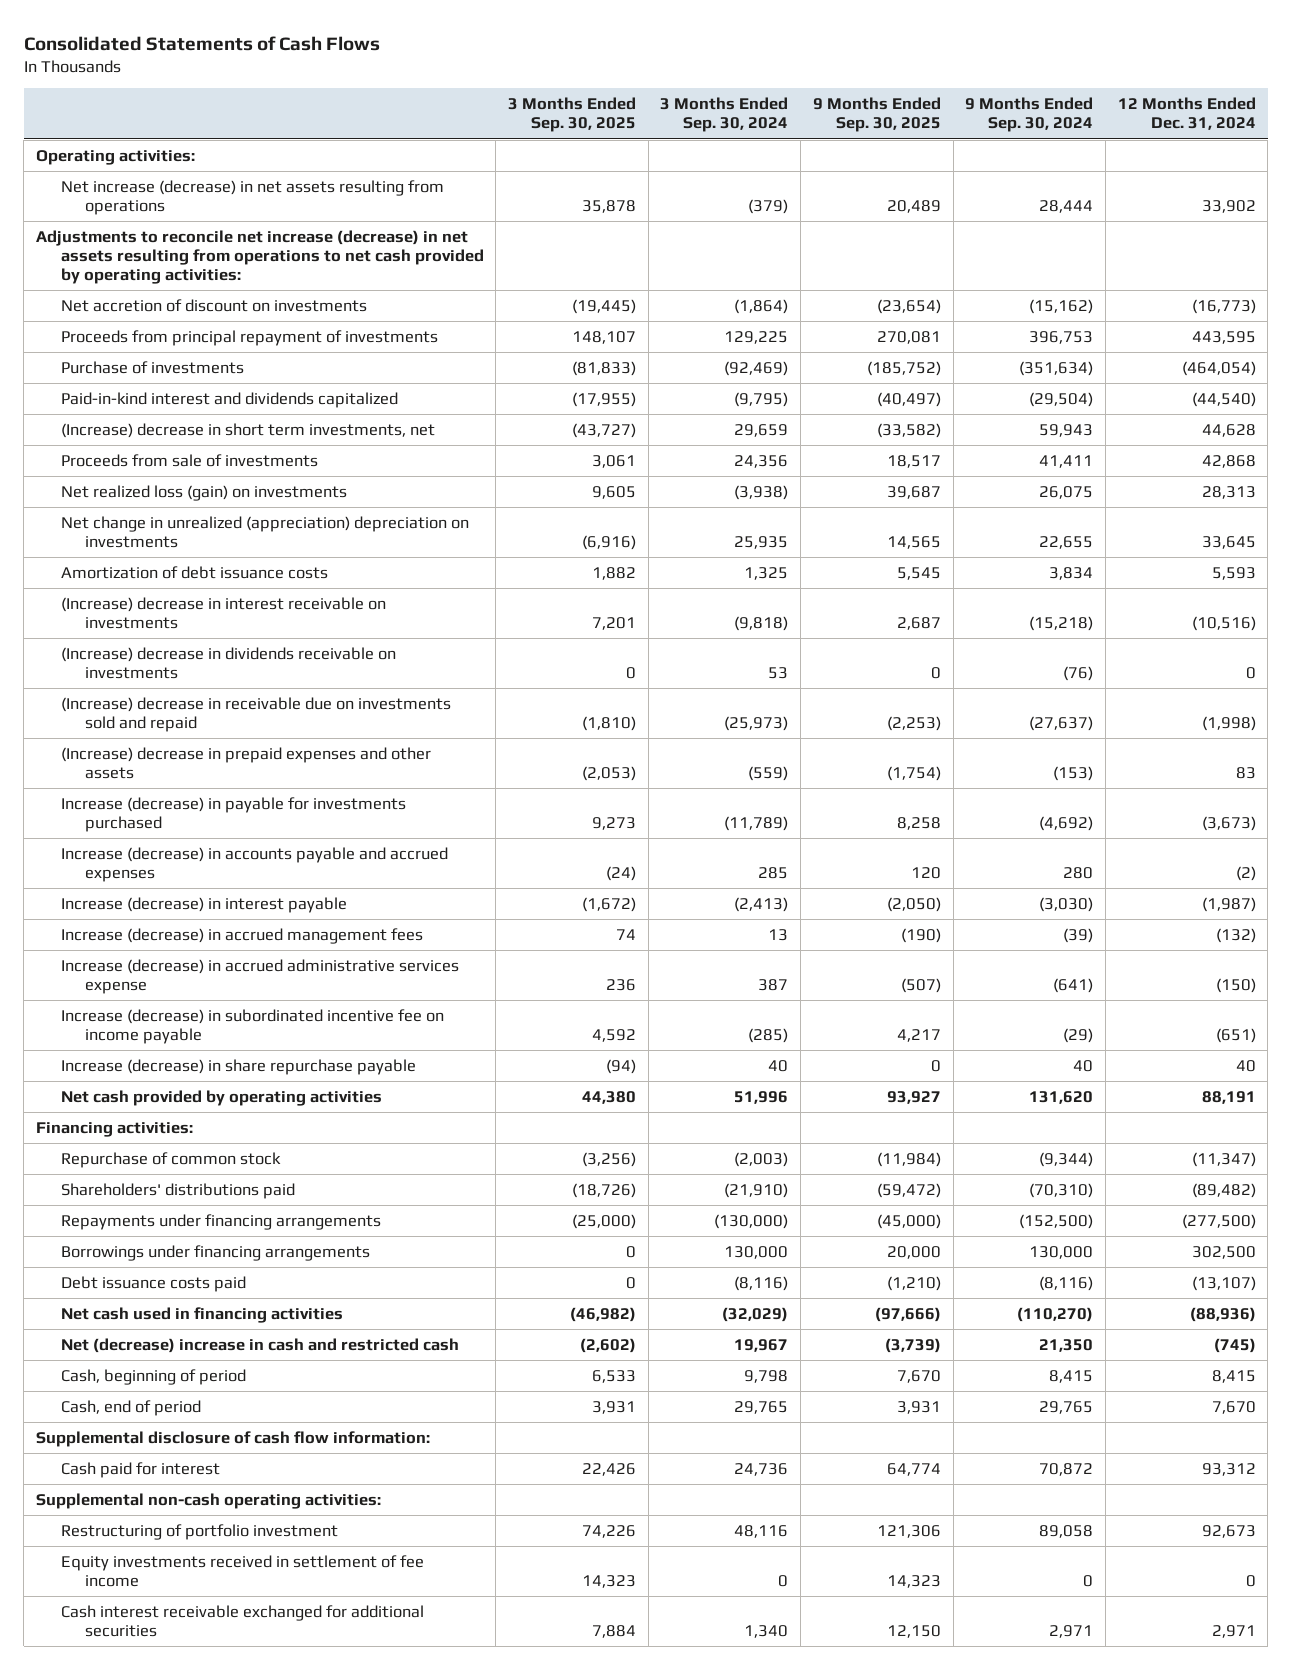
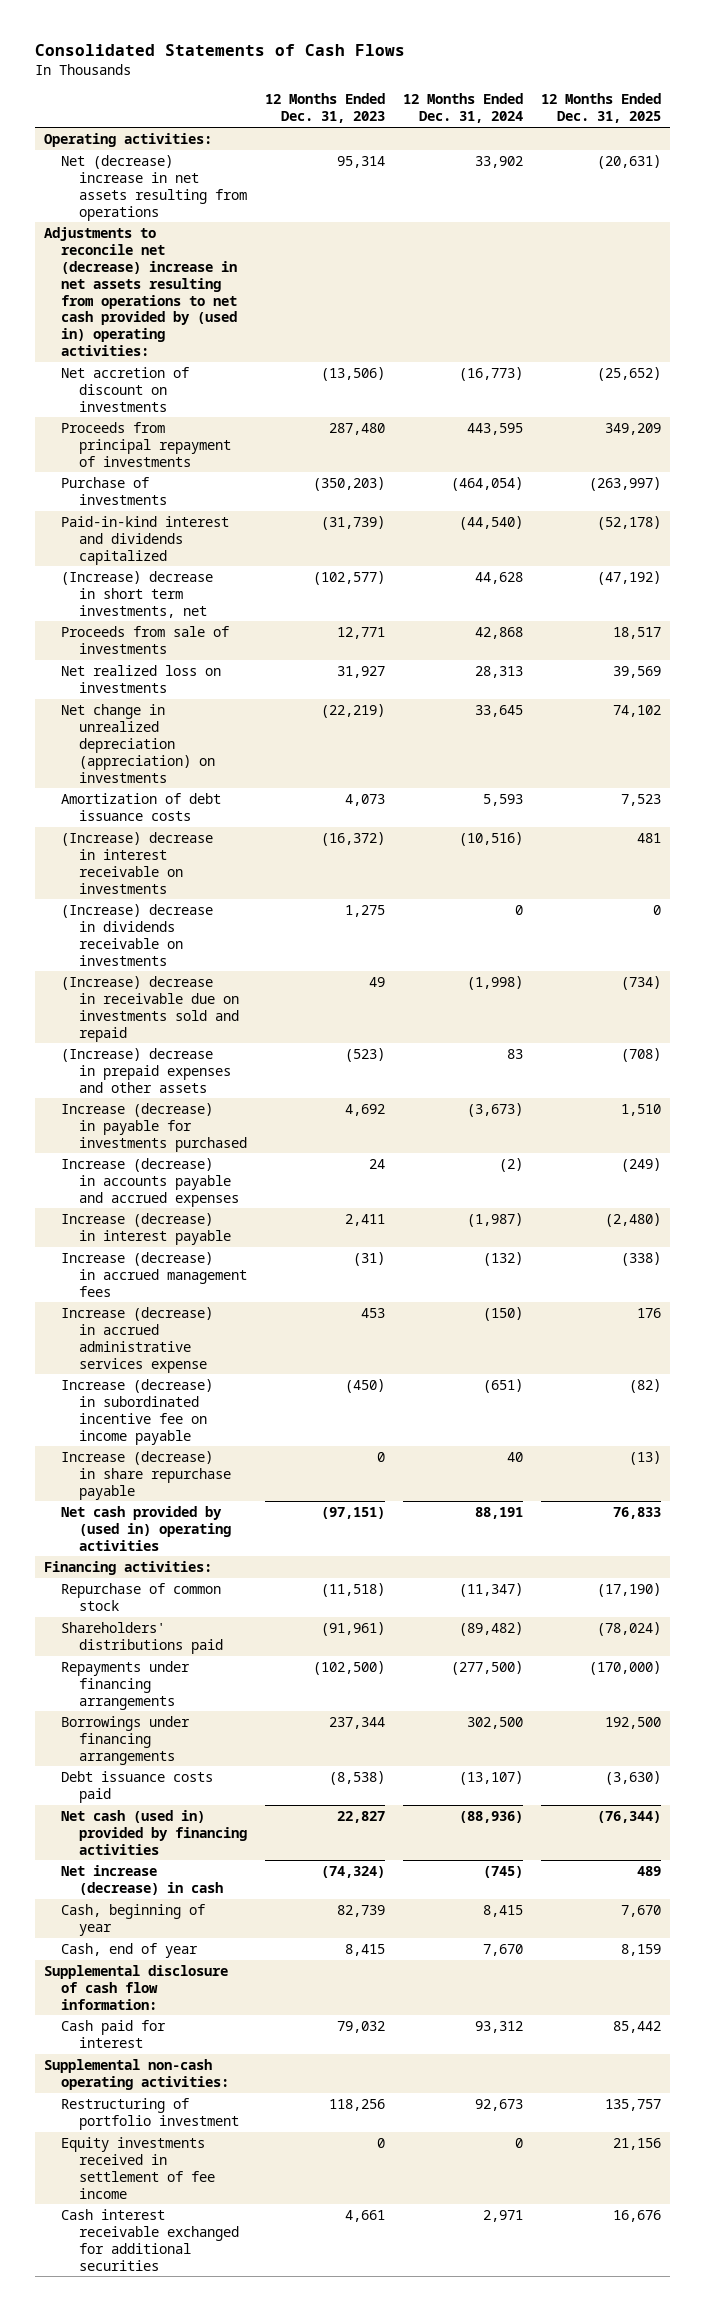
- | 3 Months Ended Sep. 30, 2025 | 3 Months Ended Sep. 30, 2024 | 9 Months Ended Sep. 30, 2025 | 9 Months Ended Sep. 30, 2024 | 12 Months Ended Dec. 31, 2024
+ | 12 Months Ended Dec. 31, 2023 | 12 Months Ended Dec. 31, 2024 | 12 Months Ended Dec. 31, 2025
- Net increase (decrease) in net assets resulting from operations | 35,878 | (379) | 20,489 | 28,444 | 33,902
- Adjustments to reconcile net increase (decrease) in net assets resulting from operations to net cash provided by operating activities:
+ Net (decrease) increase in net assets resulting from operations | 95,314 | 33,902 | (20,631)
+ Adjustments to reconcile net (decrease) increase in net assets resulting from operations to net cash provided by (used in) operating activities:
- Net realized loss (gain) on investments | 9,605 | (3,938) | 39,687 | 26,075 | 28,313
- Net change in unrealized (appreciation) depreciation on investments | (6,916) | 25,935 | 14,565 | 22,655 | 33,645
+ Net realized loss on investments | 31,927 | 28,313 | 39,569
+ Net change in unrealized depreciation (appreciation) on investments | (22,219) | 33,645 | 74,102
- Net cash provided by operating activities | 44,380 | 51,996 | 93,927 | 131,620 | 88,191
+ Net cash provided by (used in) operating activities | (97,151) | 88,191 | 76,833
- Net cash used in financing activities | (46,982) | (32,029) | (97,666) | (110,270) | (88,936)
- Net (decrease) increase in cash and restricted cash | (2,602) | 19,967 | (3,739) | 21,350 | (745)
- Cash, beginning of period | 6,533 | 9,798 | 7,670 | 8,415 | 8,415
- Cash, end of period | 3,931 | 29,765 | 3,931 | 29,765 | 7,670
+ Net cash (used in) provided by financing activities | 22,827 | (88,936) | (76,344)
+ Net increase (decrease) in cash | (74,324) | (745) | 489
+ Cash, beginning of year | 82,739 | 8,415 | 7,670
+ Cash, end of year | 8,415 | 7,670 | 8,159

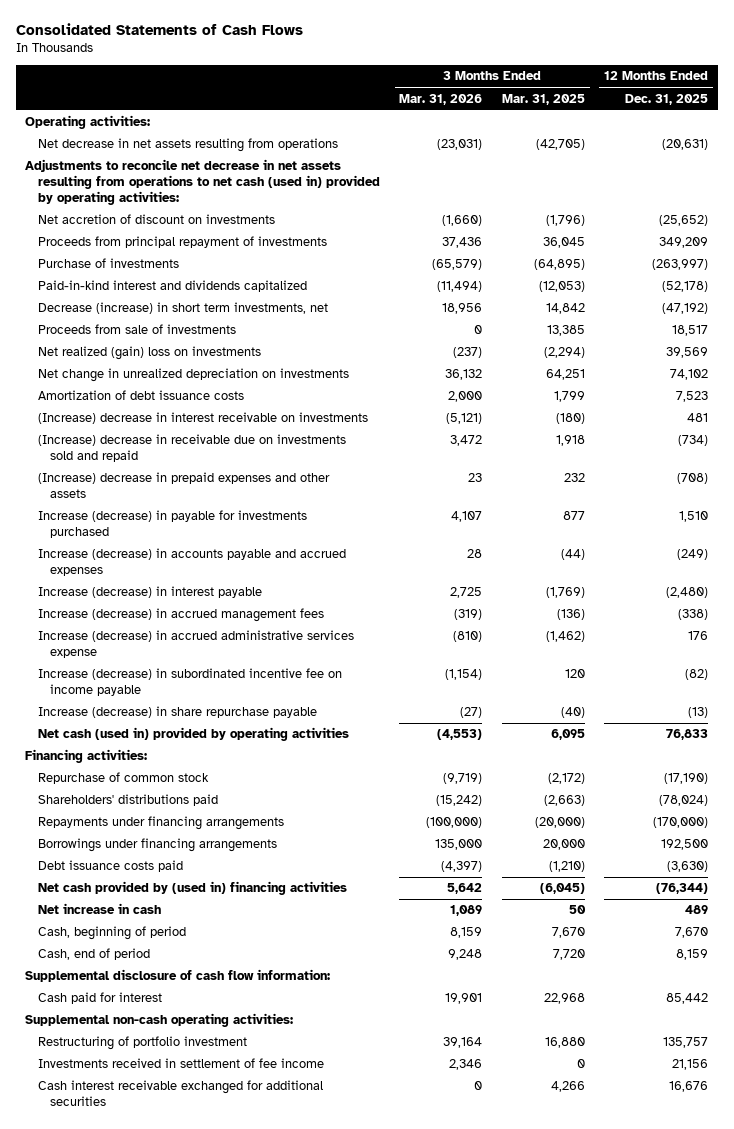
- | 12 Months Ended Dec. 31, 2023 | 12 Months Ended Dec. 31, 2024 | 12 Months Ended Dec. 31, 2025
+ | 3 Months Ended Mar. 31, 2026 | 3 Months Ended Mar. 31, 2025 | 12 Months Ended Dec. 31, 2025
- Net (decrease) increase in net assets resulting from operations | 95,314 | 33,902 | (20,631)
- Adjustments to reconcile net (decrease) increase in net assets resulting from operations to net cash provided by (used in) operating activities:
+ Net decrease in net assets resulting from operations | (23,031) | (42,705) | (20,631)
+ Adjustments to reconcile net decrease in net assets resulting from operations to net cash (used in) provided by operating activities:
- (Increase) decrease in short term investments, net | (102,577) | 44,628 | (47,192)
+ Decrease (increase) in short term investments, net | 18,956 | 14,842 | (47,192)
- Net realized loss on investments | 31,927 | 28,313 | 39,569
- Net change in unrealized depreciation (appreciation) on investments | (22,219) | 33,645 | 74,102
+ Net realized (gain) loss on investments | (237) | (2,294) | 39,569
+ Net change in unrealized depreciation on investments | 36,132 | 64,251 | 74,102
- (Increase) decrease in dividends receivable on investments | 1,275 | 0 | 0
- Net cash provided by (used in) operating activities | (97,151) | 88,191 | 76,833
+ Net cash (used in) provided by operating activities | (4,553) | 6,095 | 76,833
- Net cash (used in) provided by financing activities | 22,827 | (88,936) | (76,344)
- Net increase (decrease) in cash | (74,324) | (745) | 489
- Cash, beginning of year | 82,739 | 8,415 | 7,670
- Cash, end of year | 8,415 | 7,670 | 8,159
+ Net cash provided by (used in) financing activities | 5,642 | (6,045) | (76,344)
+ Net increase in cash | 1,089 | 50 | 489
+ Cash, beginning of period | 8,159 | 7,670 | 7,670
+ Cash, end of period | 9,248 | 7,720 | 8,159
- Equity investments received in settlement of fee income | 0 | 0 | 21,156
+ Investments received in settlement of fee income | 2,346 | 0 | 21,156

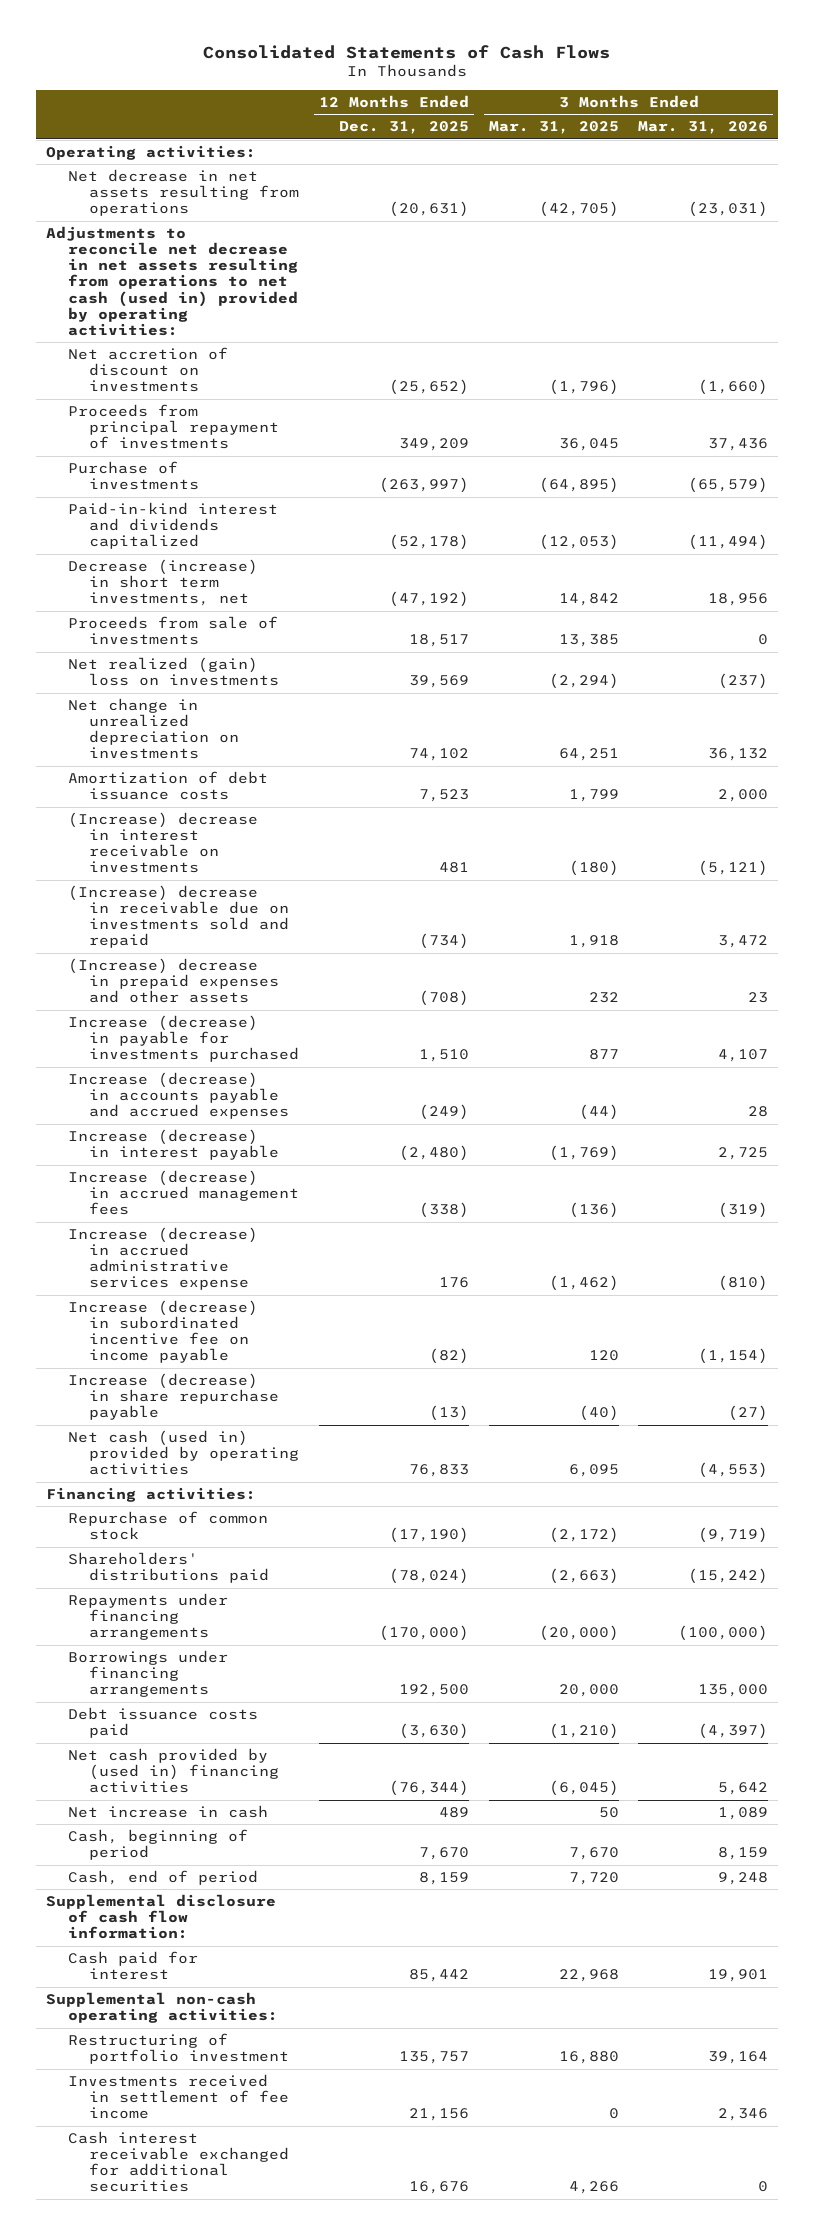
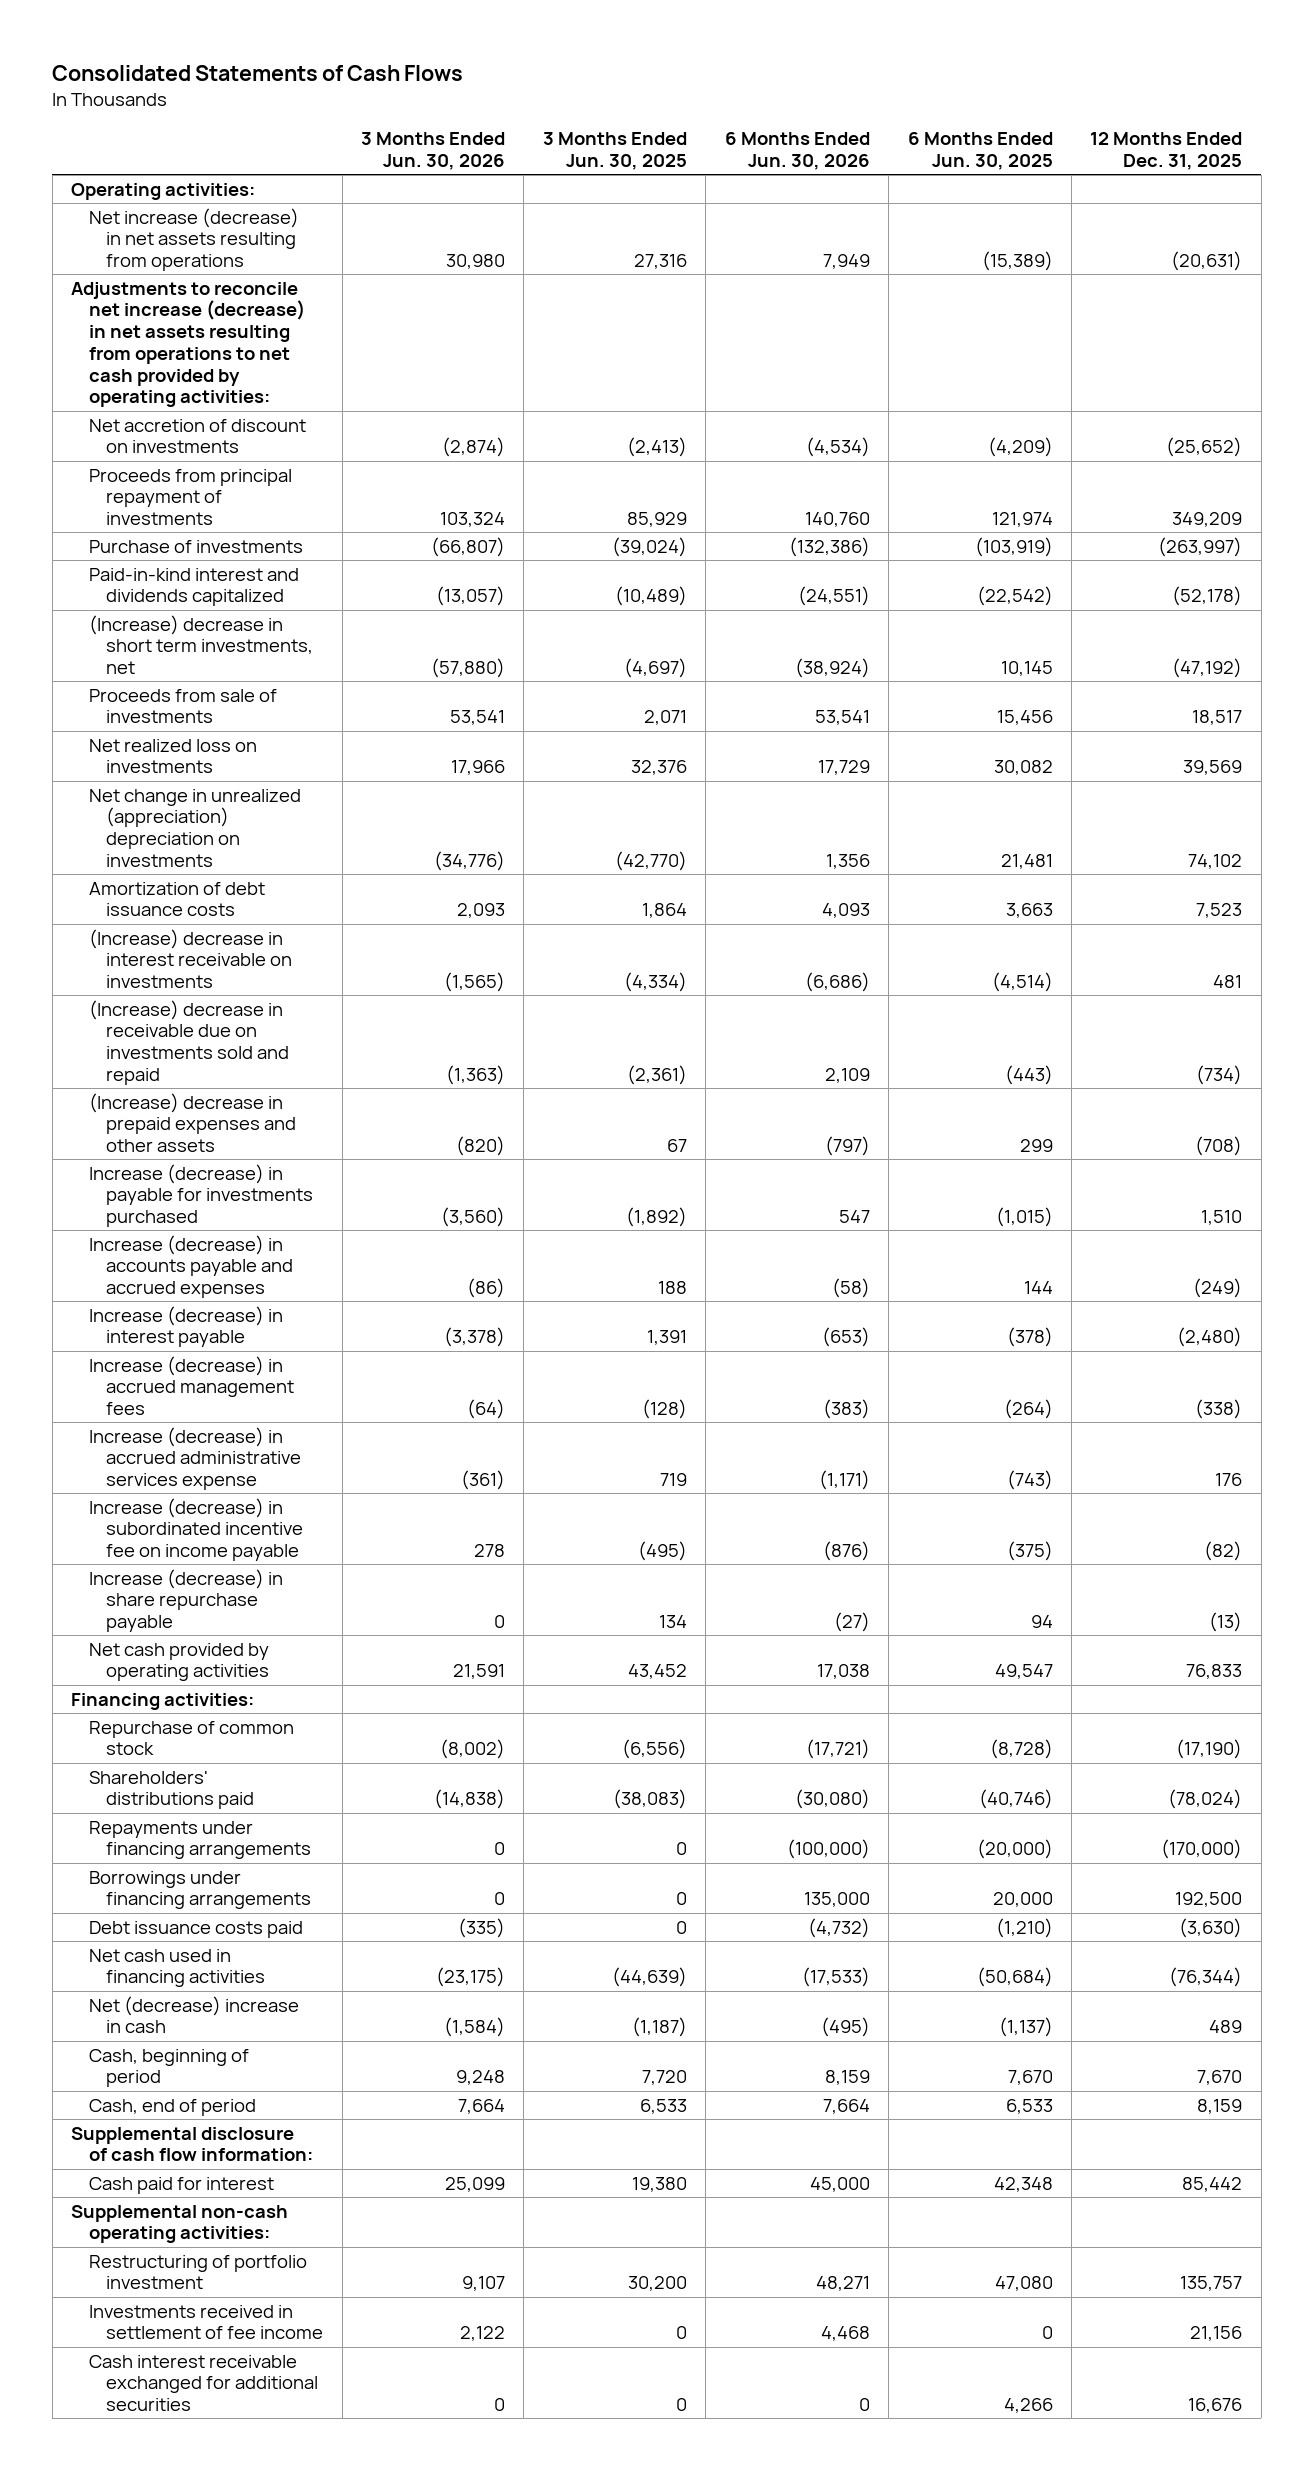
- | 12 Months Ended Dec. 31, 2025 | 3 Months Ended Mar. 31, 2025 | 3 Months Ended Mar. 31, 2026
+ | 3 Months Ended Jun. 30, 2026 | 3 Months Ended Jun. 30, 2025 | 6 Months Ended Jun. 30, 2026 | 6 Months Ended Jun. 30, 2025 | 12 Months Ended Dec. 31, 2025
- Net decrease in net assets resulting from operations | (20,631) | (42,705) | (23,031)
- Adjustments to reconcile net decrease in net assets resulting from operations to net cash (used in) provided by operating activities:
+ Net increase (decrease) in net assets resulting from operations | 30,980 | 27,316 | 7,949 | (15,389) | (20,631)
+ Adjustments to reconcile net increase (decrease) in net assets resulting from operations to net cash provided by operating activities:
- Decrease (increase) in short term investments, net | (47,192) | 14,842 | 18,956
+ (Increase) decrease in short term investments, net | (57,880) | (4,697) | (38,924) | 10,145 | (47,192)
- Net realized (gain) loss on investments | 39,569 | (2,294) | (237)
- Net change in unrealized depreciation on investments | 74,102 | 64,251 | 36,132
+ Net realized loss on investments | 17,966 | 32,376 | 17,729 | 30,082 | 39,569
+ Net change in unrealized (appreciation) depreciation on investments | (34,776) | (42,770) | 1,356 | 21,481 | 74,102
- Net cash (used in) provided by operating activities | 76,833 | 6,095 | (4,553)
+ Net cash provided by operating activities | 21,591 | 43,452 | 17,038 | 49,547 | 76,833
- Net cash provided by (used in) financing activities | (76,344) | (6,045) | 5,642
- Net increase in cash | 489 | 50 | 1,089
+ Net cash used in financing activities | (23,175) | (44,639) | (17,533) | (50,684) | (76,344)
+ Net (decrease) increase in cash | (1,584) | (1,187) | (495) | (1,137) | 489

